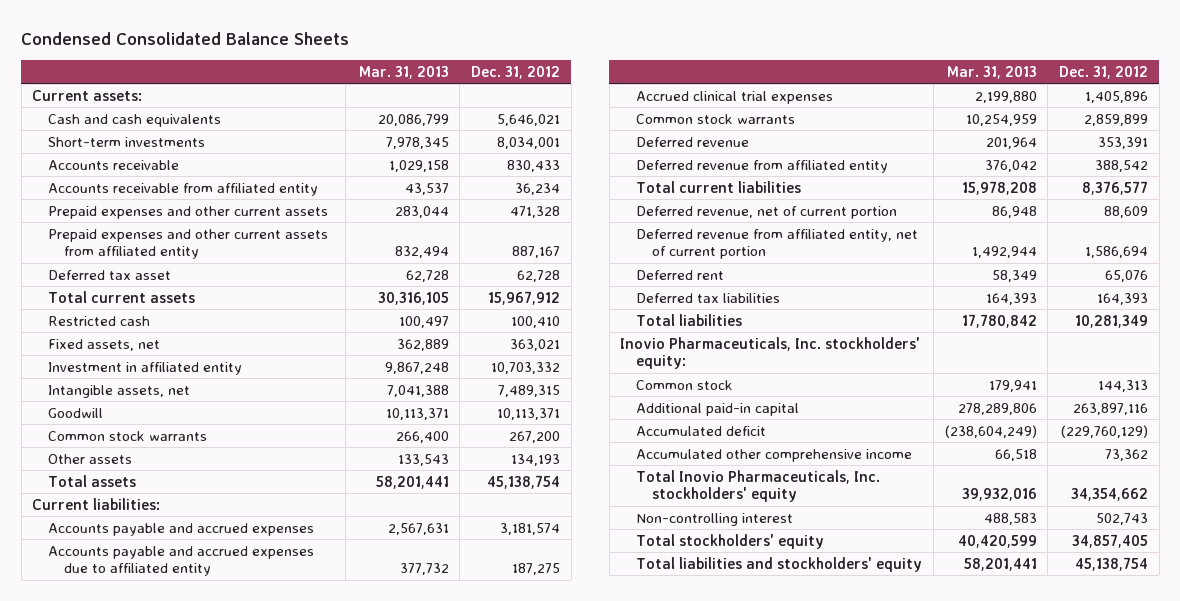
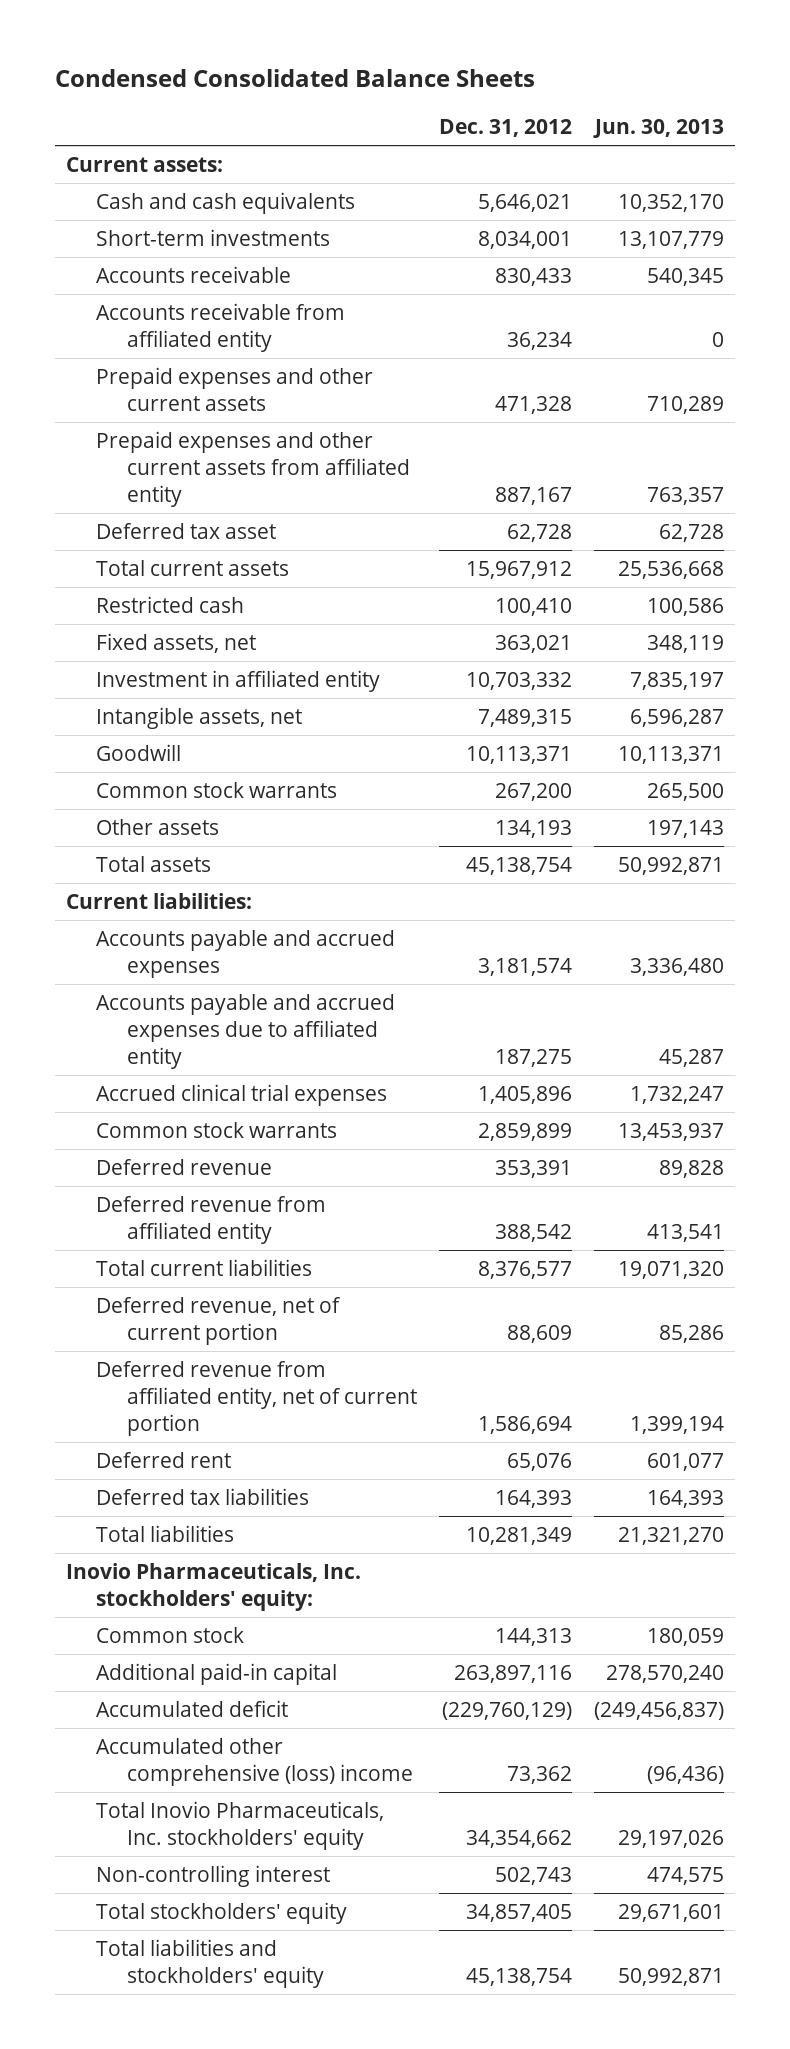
- | Mar. 31, 2013 | Dec. 31, 2012
+ | Dec. 31, 2012 | Jun. 30, 2013
- Accumulated other comprehensive income | 66,518 | 73,362
+ Accumulated other comprehensive (loss) income | 73,362 | (96,436)

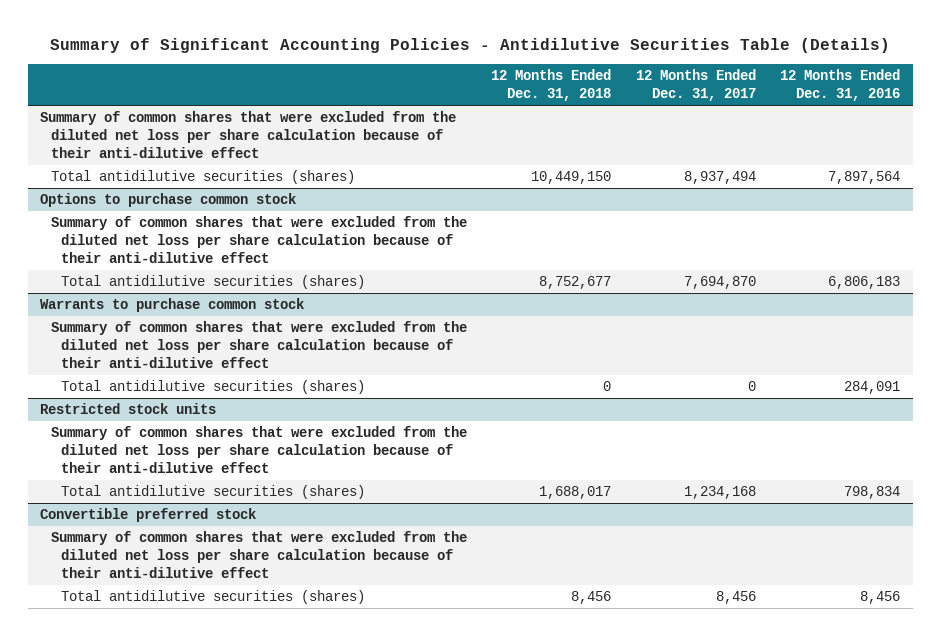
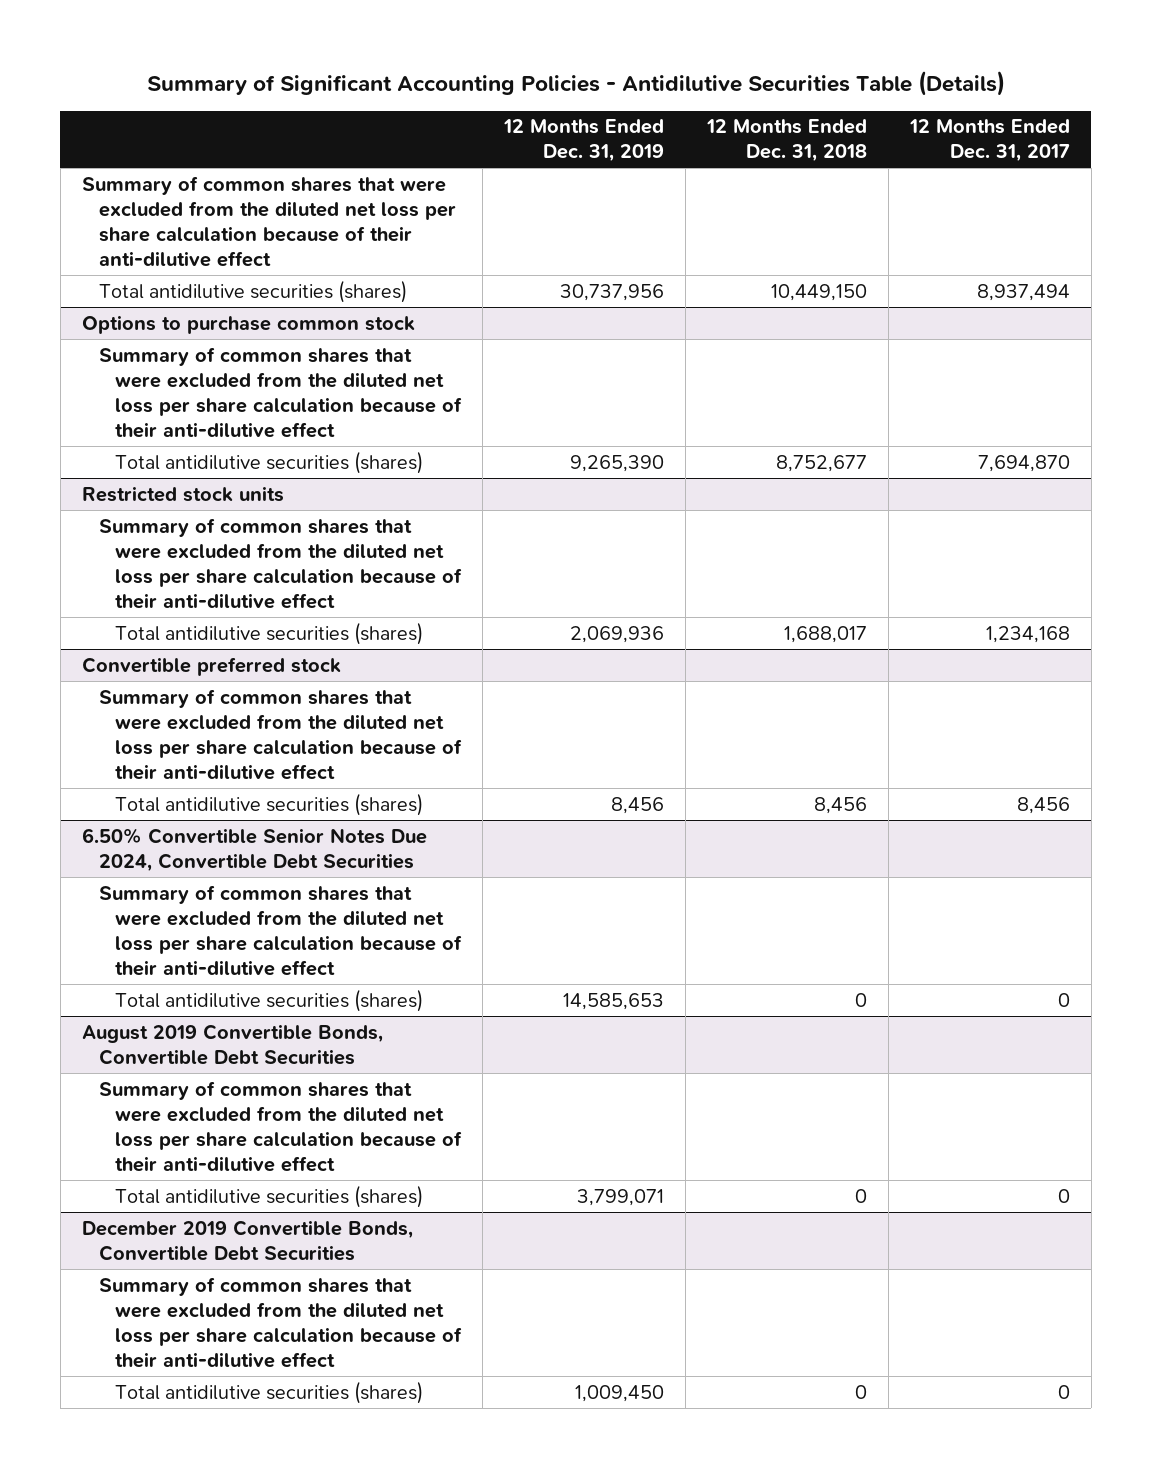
- | 12 Months Ended Dec. 31, 2018 | 12 Months Ended Dec. 31, 2017 | 12 Months Ended Dec. 31, 2016
+ | 12 Months Ended Dec. 31, 2019 | 12 Months Ended Dec. 31, 2018 | 12 Months Ended Dec. 31, 2017
- Warrants to purchase common stock
- Summary of common shares that were excluded from the diluted net loss per share calculation because of their anti-dilutive effect
- Total antidilutive securities (shares) | 0 | 0 | 284,091
+ 6.50% Convertible Senior Notes Due 2024, Convertible Debt Securities
+ Summary of common shares that were excluded from the diluted net loss per share calculation because of their anti-dilutive effect
+ Total antidilutive securities (shares) | 14,585,653 | 0 | 0
+ August 2019 Convertible Bonds, Convertible Debt Securities
+ Summary of common shares that were excluded from the diluted net loss per share calculation because of their anti-dilutive effect
+ Total antidilutive securities (shares) | 3,799,071 | 0 | 0
+ December 2019 Convertible Bonds, Convertible Debt Securities
+ Summary of common shares that were excluded from the diluted net loss per share calculation because of their anti-dilutive effect
+ Total antidilutive securities (shares) | 1,009,450 | 0 | 0

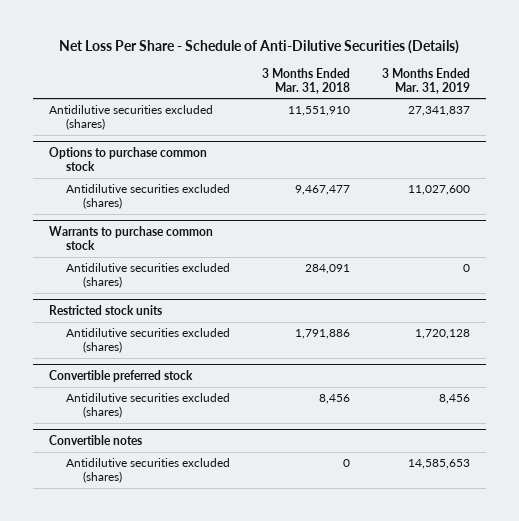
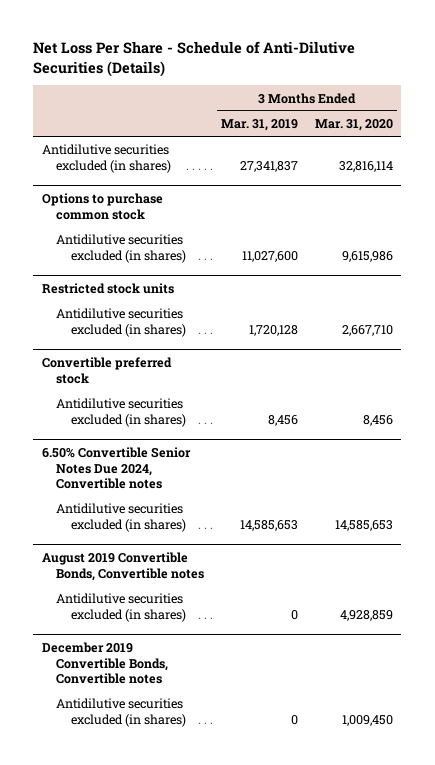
- | 3 Months Ended Mar. 31, 2018 | 3 Months Ended Mar. 31, 2019
+ | 3 Months Ended Mar. 31, 2019 | 3 Months Ended Mar. 31, 2020
- Antidilutive securities excluded (shares) | 11,551,910 | 27,341,837
+ Antidilutive securities excluded (in shares) | 27,341,837 | 32,816,114
@ Options to purchase common stock
- Antidilutive securities excluded (shares) | 9,467,477 | 11,027,600
- Warrants to purchase common stock
- Antidilutive securities excluded (shares) | 284,091 | 0
@ Options to purchase common stock
+ Antidilutive securities excluded (in shares) | 11,027,600 | 9,615,986
@ Restricted stock units
- Antidilutive securities excluded (shares) | 1,791,886 | 1,720,128
+ Antidilutive securities excluded (in shares) | 1,720,128 | 2,667,710
@ Convertible preferred stock
- Antidilutive securities excluded (shares) | 8,456 | 8,456
- Convertible notes
- Antidilutive securities excluded (shares) | 0 | 14,585,653
@ Convertible preferred stock
+ Antidilutive securities excluded (in shares) | 8,456 | 8,456
+ 6.50% Convertible Senior Notes Due 2024, Convertible notes
+ Antidilutive securities excluded (in shares) | 14,585,653 | 14,585,653
+ August 2019 Convertible Bonds, Convertible notes
+ Antidilutive securities excluded (in shares) | 0 | 4,928,859
+ December 2019 Convertible Bonds, Convertible notes
+ Antidilutive securities excluded (in shares) | 0 | 1,009,450

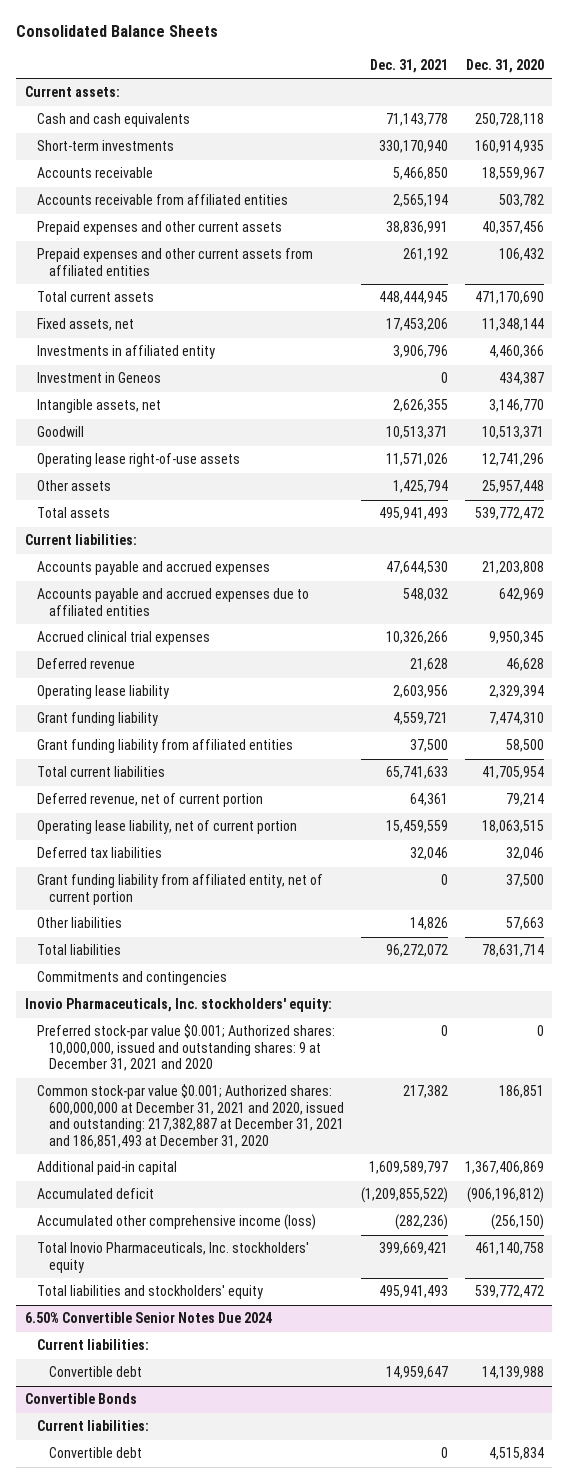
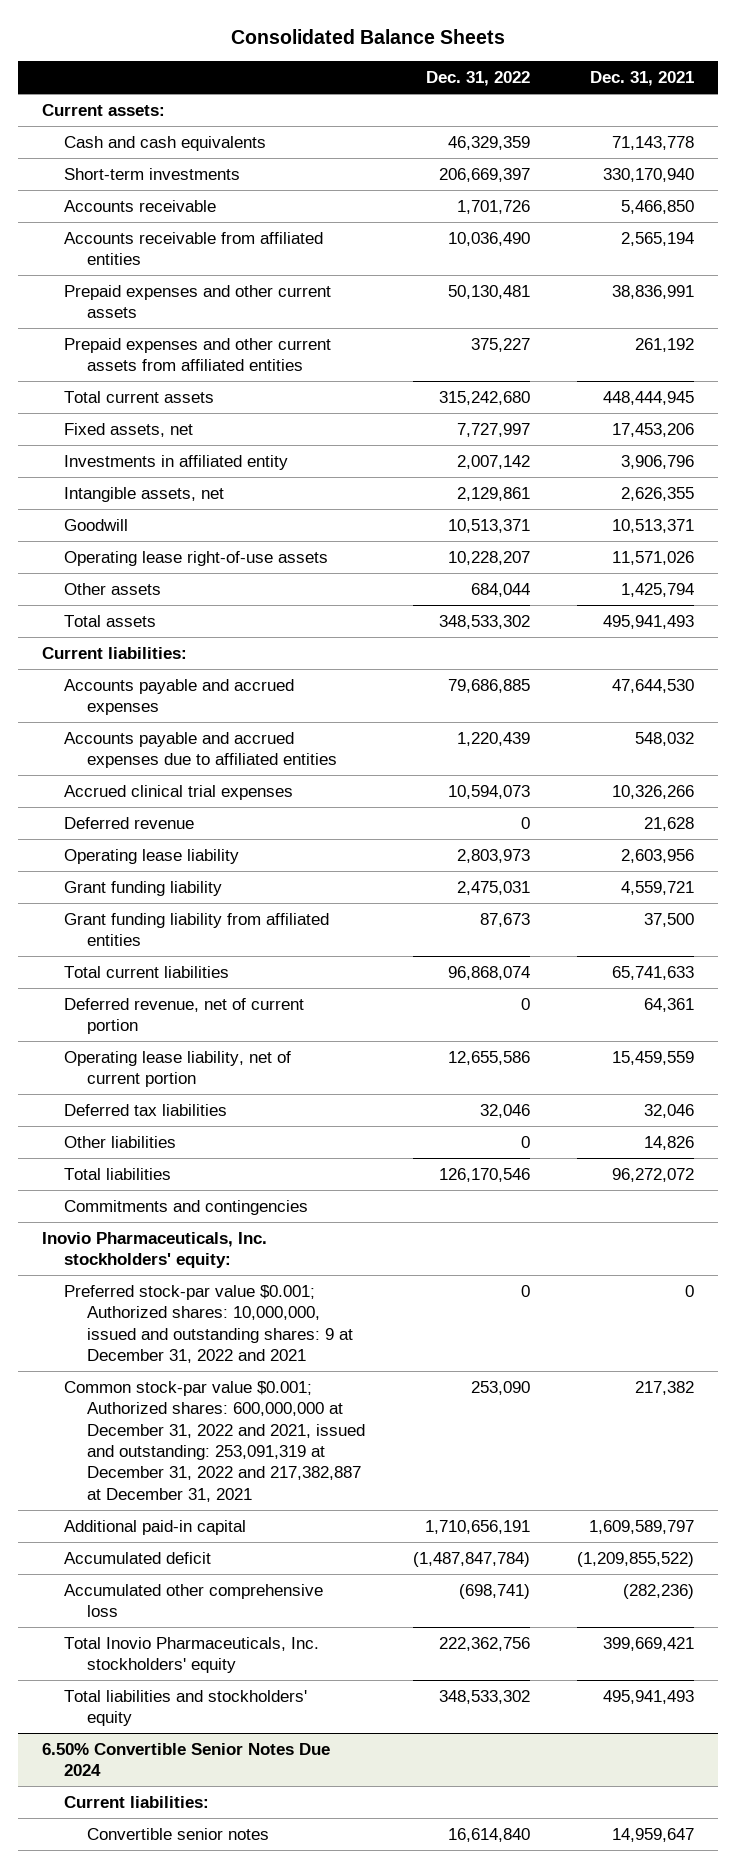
- | Dec. 31, 2021 | Dec. 31, 2020
+ | Dec. 31, 2022 | Dec. 31, 2021
- Investment in Geneos | 0 | 434,387
- Grant funding liability from affiliated entity, net of current portion | 0 | 37,500
- Preferred stock-par value $0.001; Authorized shares: 10,000,000, issued and outstanding shares: 9 at December 31, 2021 and 2020 | 0 | 0
- Common stock-par value $0.001; Authorized shares: 600,000,000 at December 31, 2021 and 2020, issued and outstanding: 217,382,887 at December 31, 2021 and 186,851,493 at December 31, 2020 | 217,382 | 186,851
+ Preferred stock-par value $0.001; Authorized shares: 10,000,000, issued and outstanding shares: 9 at December 31, 2022 and 2021 | 0 | 0
+ Common stock-par value $0.001; Authorized shares: 600,000,000 at December 31, 2022 and 2021, issued and outstanding: 253,091,319 at December 31, 2022 and 217,382,887 at December 31, 2021 | 253,090 | 217,382
- Accumulated other comprehensive income (loss) | (282,236) | (256,150)
+ Accumulated other comprehensive loss | (698,741) | (282,236)
@ 6.50% Convertible Senior Notes Due 2024
- Convertible debt | 14,959,647 | 14,139,988
- Convertible Bonds
- Current liabilities:
- Convertible debt | 0 | 4,515,834
@ 6.50% Convertible Senior Notes Due 2024
+ Convertible senior notes | 16,614,840 | 14,959,647

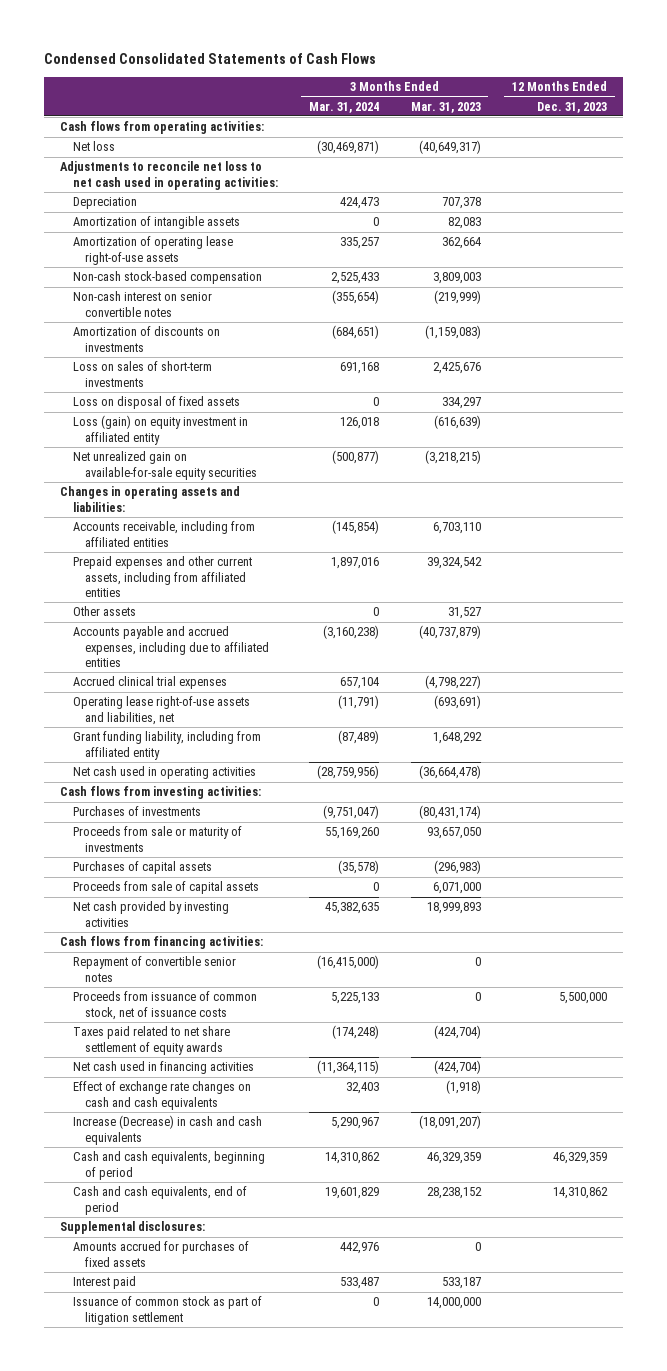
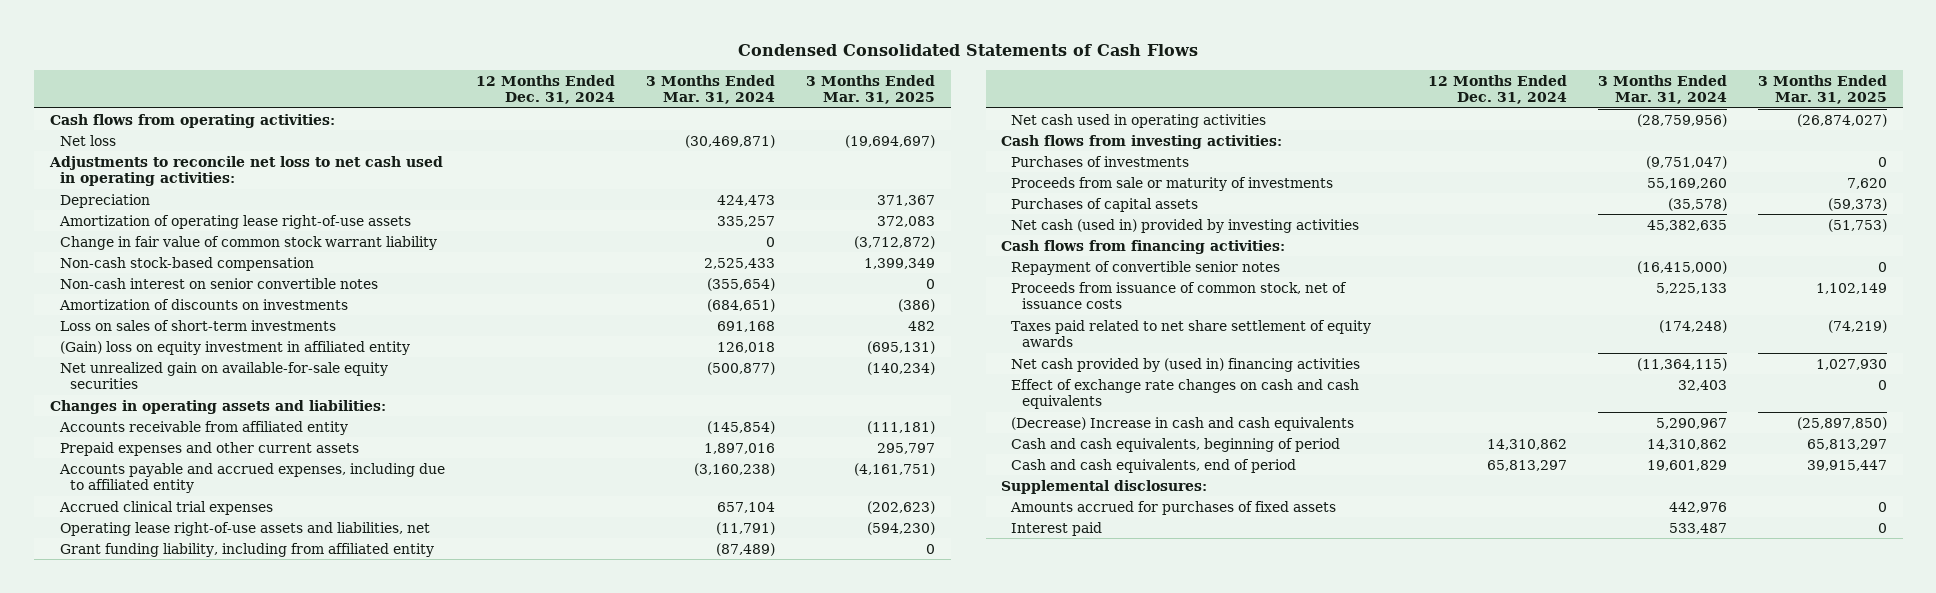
- | 3 Months Ended Mar. 31, 2024 | 3 Months Ended Mar. 31, 2023 | 12 Months Ended Dec. 31, 2023
+ | 12 Months Ended Dec. 31, 2024 | 3 Months Ended Mar. 31, 2024 | 3 Months Ended Mar. 31, 2025
- Amortization of intangible assets | 0 | 82,083 |
+ Change in fair value of common stock warrant liability | | 0 | (3,712,872)
- Loss on disposal of fixed assets | 0 | 334,297 |
- Loss (gain) on equity investment in affiliated entity | 126,018 | (616,639) |
+ (Gain) loss on equity investment in affiliated entity | | 126,018 | (695,131)
- Accounts receivable, including from affiliated entities | (145,854) | 6,703,110 |
- Prepaid expenses and other current assets, including from affiliated entities | 1,897,016 | 39,324,542 |
- Other assets | 0 | 31,527 |
- Accounts payable and accrued expenses, including due to affiliated entities | (3,160,238) | (40,737,879) |
+ Accounts receivable from affiliated entity | | (145,854) | (111,181)
+ Prepaid expenses and other current assets | | 1,897,016 | 295,797
+ Accounts payable and accrued expenses, including due to affiliated entity | | (3,160,238) | (4,161,751)
- Proceeds from sale of capital assets | 0 | 6,071,000 |
- Net cash provided by investing activities | 45,382,635 | 18,999,893 |
+ Net cash (used in) provided by investing activities | | 45,382,635 | (51,753)
- Net cash used in financing activities | (11,364,115) | (424,704) |
+ Net cash provided by (used in) financing activities | | (11,364,115) | 1,027,930
- Increase (Decrease) in cash and cash equivalents | 5,290,967 | (18,091,207) |
+ (Decrease) Increase in cash and cash equivalents | | 5,290,967 | (25,897,850)
- Issuance of common stock as part of litigation settlement | 0 | 14,000,000 |

